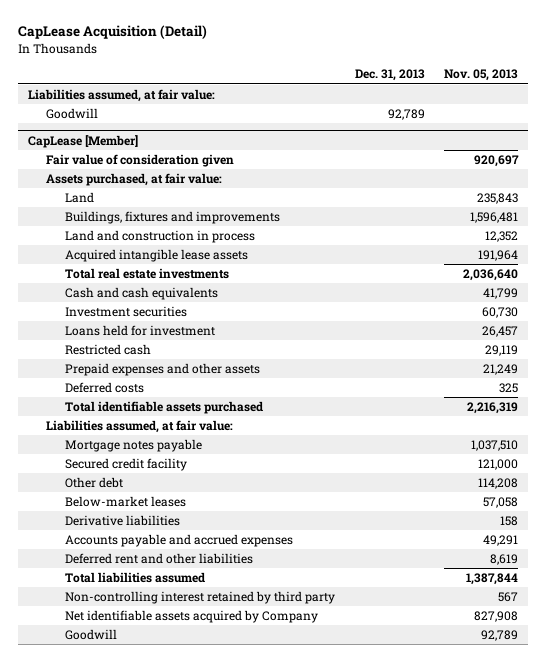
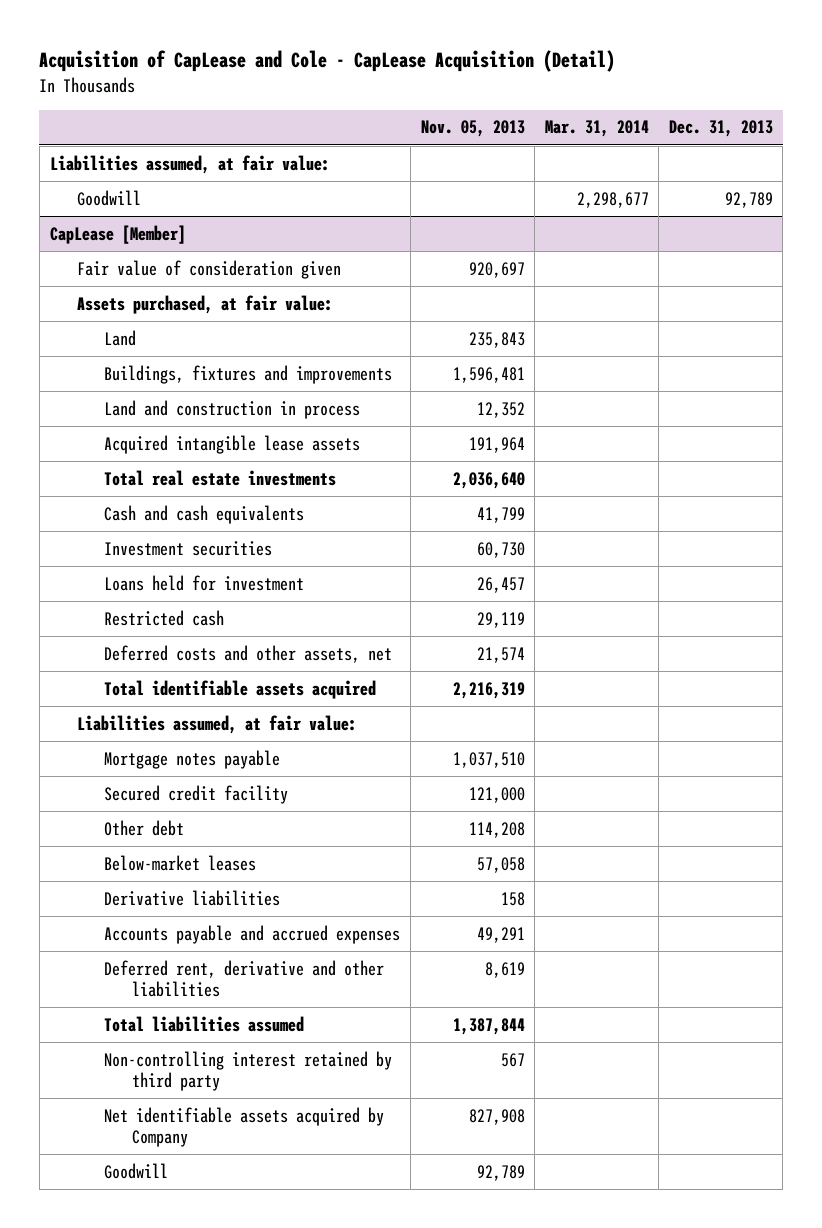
- CapLease Acquisition (Detail)
+ Acquisition of CapLease and Cole - CapLease Acquisition (Detail)
- | Dec. 31, 2013 | Nov. 05, 2013
+ | Nov. 05, 2013 | Mar. 31, 2014 | Dec. 31, 2013
@ CapLease [Member]
- Prepaid expenses and other assets | | 21,249
- Deferred costs | | 325
- Total identifiable assets purchased | | 2,216,319
+ Deferred costs and other assets, net | 21,574 | |
+ Total identifiable assets acquired | 2,216,319 | |
- Deferred rent and other liabilities | | 8,619
+ Deferred rent, derivative and other liabilities | 8,619 | |

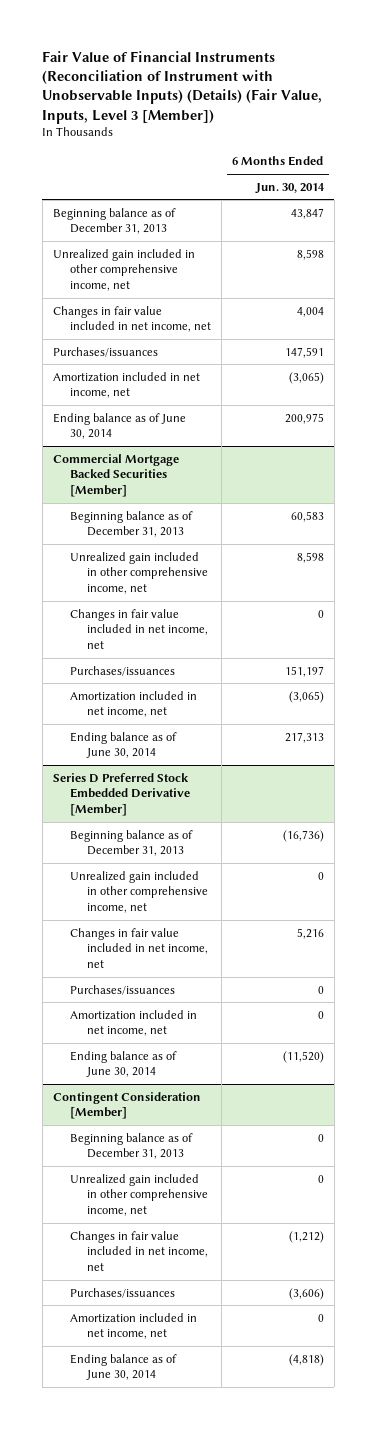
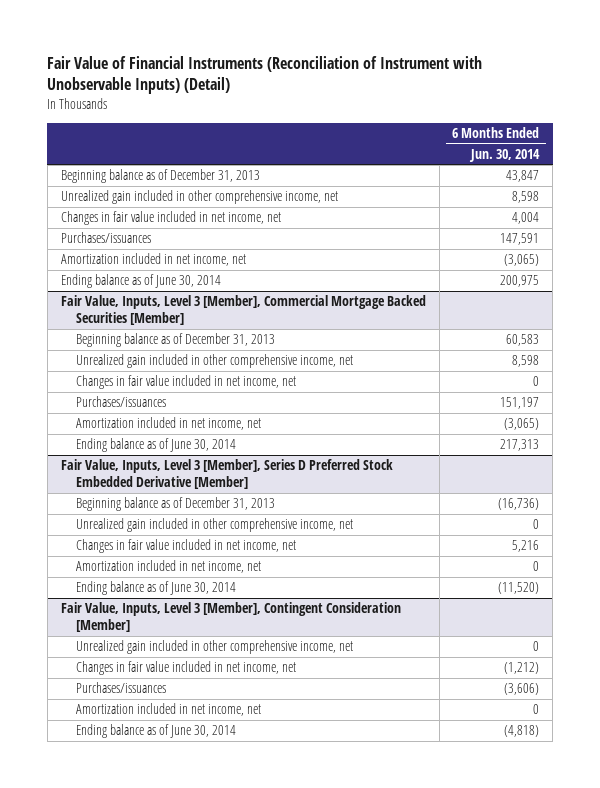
- Fair Value of Financial Instruments (Reconciliation of Instrument with Unobservable Inputs) (Details) (Fair Value, Inputs, Level 3 [Member])
+ Fair Value of Financial Instruments (Reconciliation of Instrument with Unobservable Inputs) (Detail)
- Commercial Mortgage Backed Securities [Member]
+ Fair Value, Inputs, Level 3 [Member], Commercial Mortgage Backed Securities [Member]
- Series D Preferred Stock Embedded Derivative [Member]
+ Fair Value, Inputs, Level 3 [Member], Series D Preferred Stock Embedded Derivative [Member]
- Purchases/issuances | 0
- Contingent Consideration [Member]
- Beginning balance as of December 31, 2013 | 0
+ Fair Value, Inputs, Level 3 [Member], Contingent Consideration [Member]

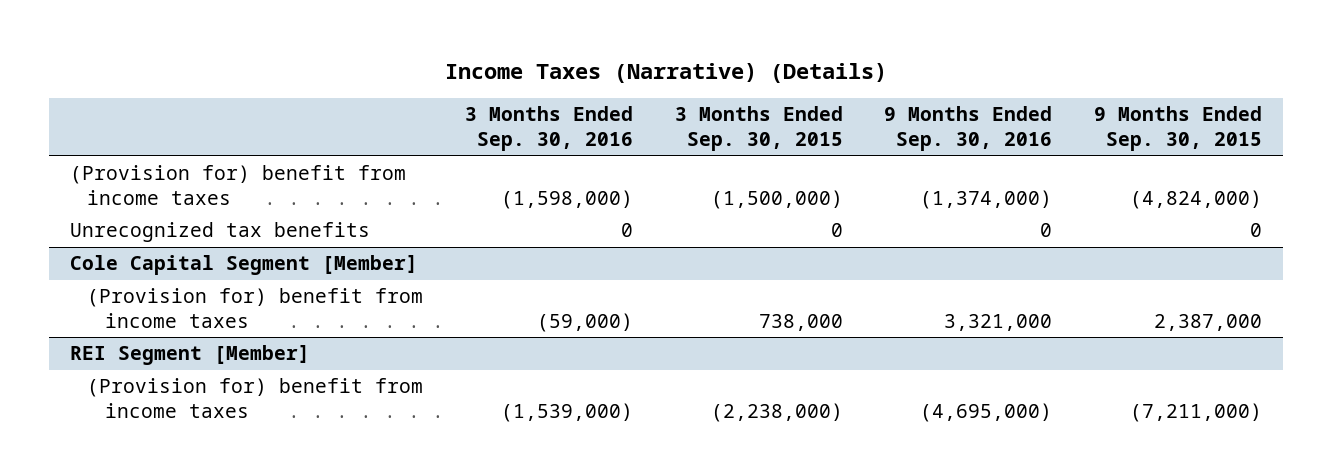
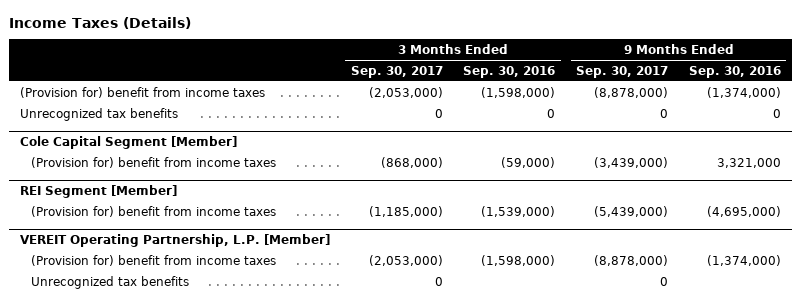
- Income Taxes (Narrative) (Details)
+ Income Taxes (Details)
- | 3 Months Ended Sep. 30, 2016 | 3 Months Ended Sep. 30, 2015 | 9 Months Ended Sep. 30, 2016 | 9 Months Ended Sep. 30, 2015
+ | 3 Months Ended Sep. 30, 2017 | 3 Months Ended Sep. 30, 2016 | 9 Months Ended Sep. 30, 2017 | 9 Months Ended Sep. 30, 2016
+ VEREIT Operating Partnership, L.P. [Member]
+ (Provision for) benefit from income taxes | (2,053,000) | (1,598,000) | (8,878,000) | (1,374,000)
+ Unrecognized tax benefits | 0 | | 0 |

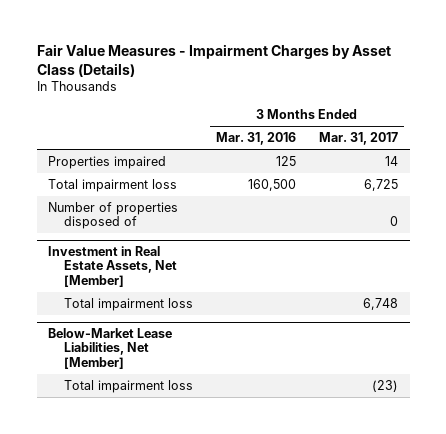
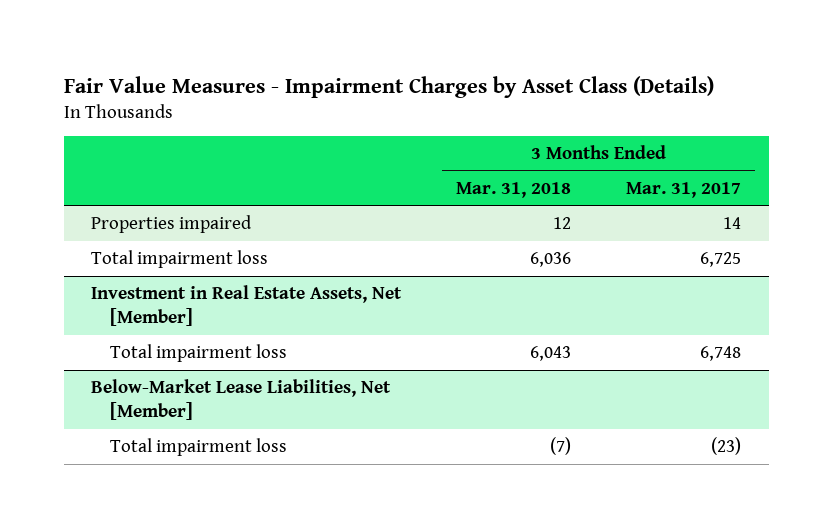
- | 3 Months Ended Mar. 31, 2016 | 3 Months Ended Mar. 31, 2017
+ | 3 Months Ended Mar. 31, 2018 | 3 Months Ended Mar. 31, 2017
- Number of properties disposed of | | 0

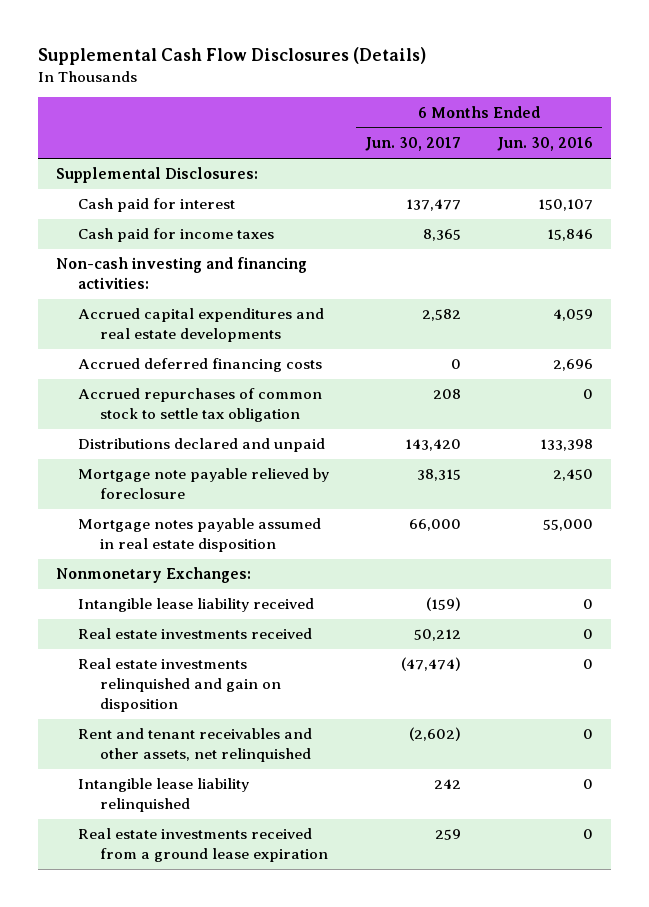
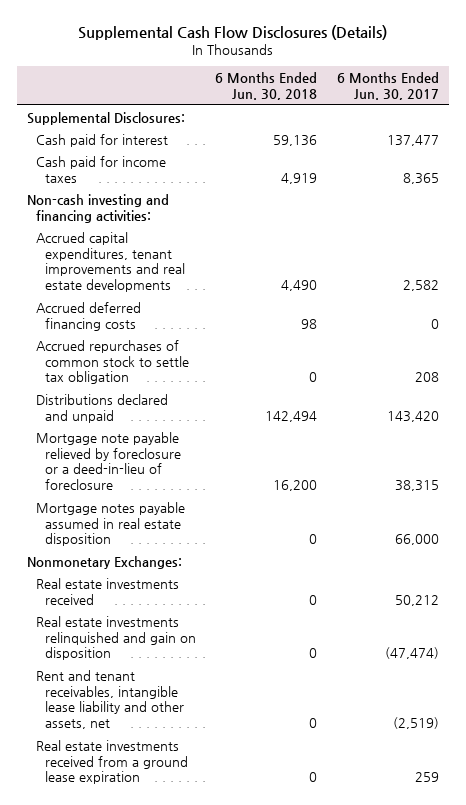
- | 6 Months Ended Jun. 30, 2017 | 6 Months Ended Jun. 30, 2016
+ | 6 Months Ended Jun. 30, 2018 | 6 Months Ended Jun. 30, 2017
- Accrued capital expenditures and real estate developments | 2,582 | 4,059
+ Accrued capital expenditures, tenant improvements and real estate developments | 4,490 | 2,582
- Mortgage note payable relieved by foreclosure | 38,315 | 2,450
+ Mortgage note payable relieved by foreclosure or a deed-in-lieu of foreclosure | 16,200 | 38,315
- Intangible lease liability received | (159) | 0
- Rent and tenant receivables and other assets, net relinquished | (2,602) | 0
- Intangible lease liability relinquished | 242 | 0
+ Rent and tenant receivables, intangible lease liability and other assets, net | 0 | (2,519)

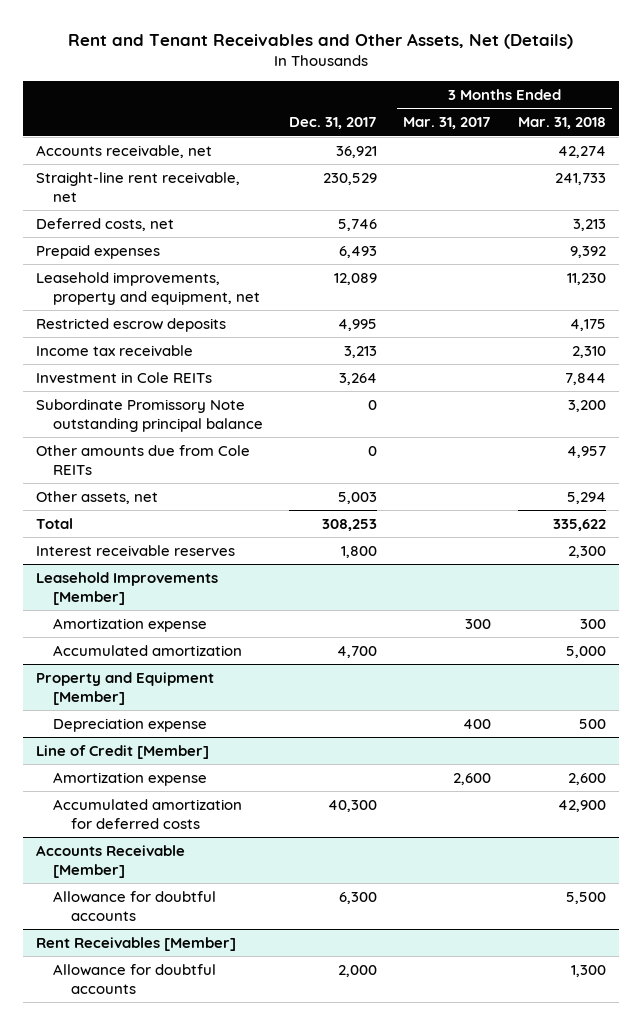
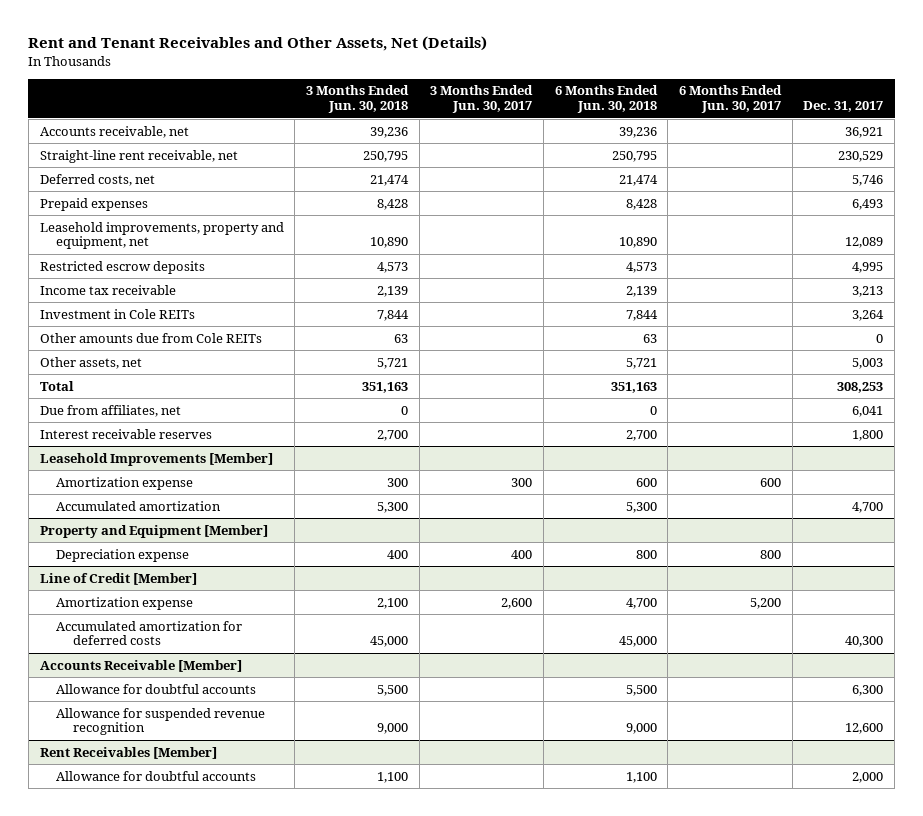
- | Dec. 31, 2017 | 3 Months Ended Mar. 31, 2017 | 3 Months Ended Mar. 31, 2018
+ | 3 Months Ended Jun. 30, 2018 | 3 Months Ended Jun. 30, 2017 | 6 Months Ended Jun. 30, 2018 | 6 Months Ended Jun. 30, 2017 | Dec. 31, 2017
- Subordinate Promissory Note outstanding principal balance | 0 | | 3,200
+ Due from affiliates, net | 0 | | 0 | | 6,041
@ Accounts Receivable [Member]
+ Allowance for suspended revenue recognition | 9,000 | | 9,000 | | 12,600

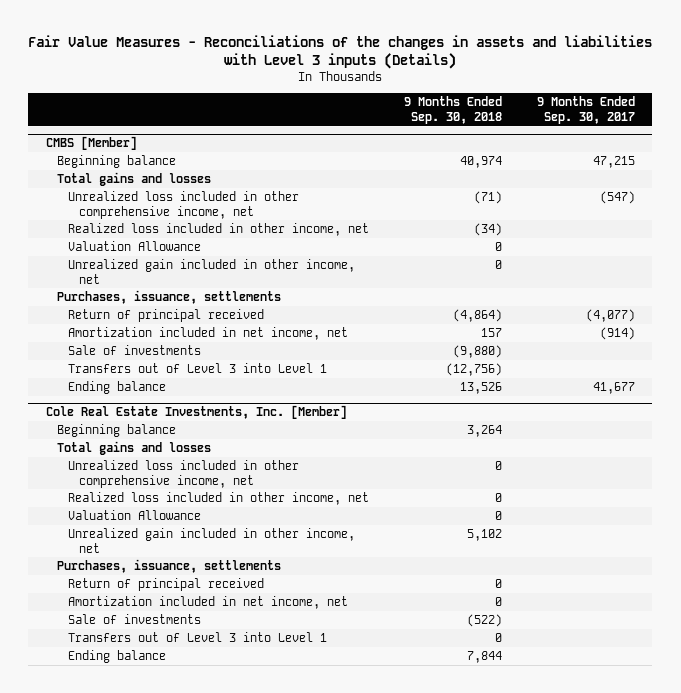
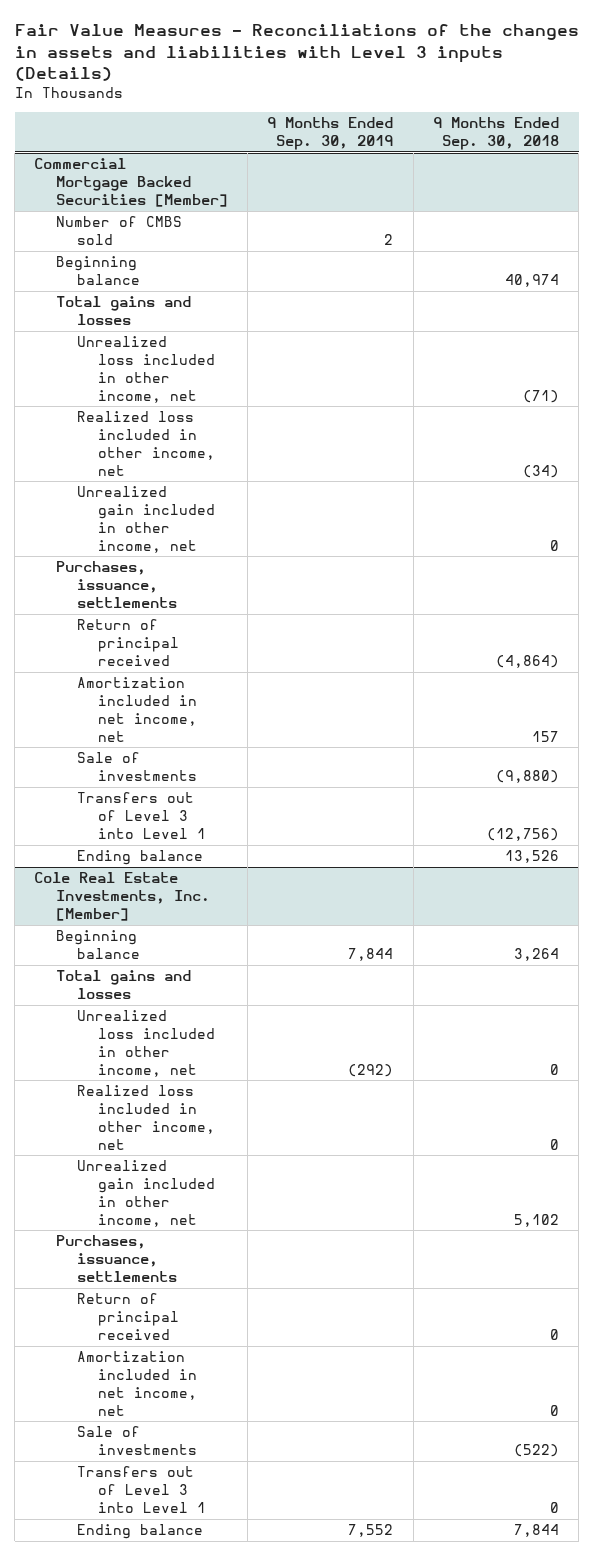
- | 9 Months Ended Sep. 30, 2018 | 9 Months Ended Sep. 30, 2017
+ | 9 Months Ended Sep. 30, 2019 | 9 Months Ended Sep. 30, 2018
- CMBS [Member]
+ Commercial Mortgage Backed Securities [Member]
+ Number of CMBS sold | 2 |
- Unrealized loss included in other comprehensive income, net | (71) | (547)
+ Unrealized loss included in other income, net | | (71)
- Valuation Allowance | 0 |
@ Cole Real Estate Investments, Inc. [Member]
- Unrealized loss included in other comprehensive income, net | 0 |
+ Unrealized loss included in other income, net | (292) | 0
- Valuation Allowance | 0 |

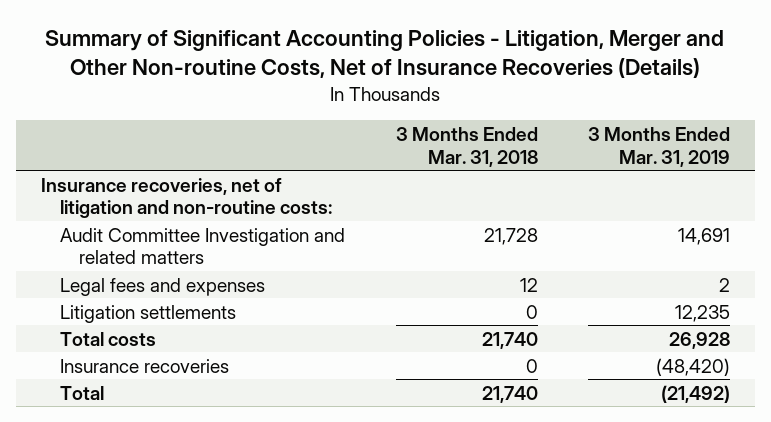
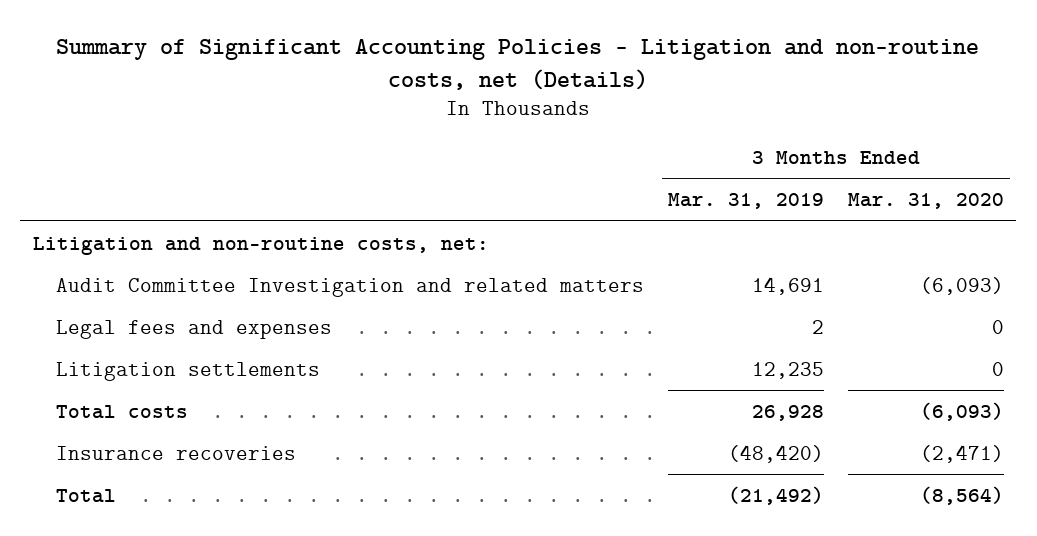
- Summary of Significant Accounting Policies - Litigation, Merger and Other Non-routine Costs, Net of Insurance Recoveries (Details)
+ Summary of Significant Accounting Policies - Litigation and non-routine costs, net (Details)
- | 3 Months Ended Mar. 31, 2018 | 3 Months Ended Mar. 31, 2019
+ | 3 Months Ended Mar. 31, 2019 | 3 Months Ended Mar. 31, 2020
- Insurance recoveries, net of litigation and non-routine costs:
+ Litigation and non-routine costs, net:

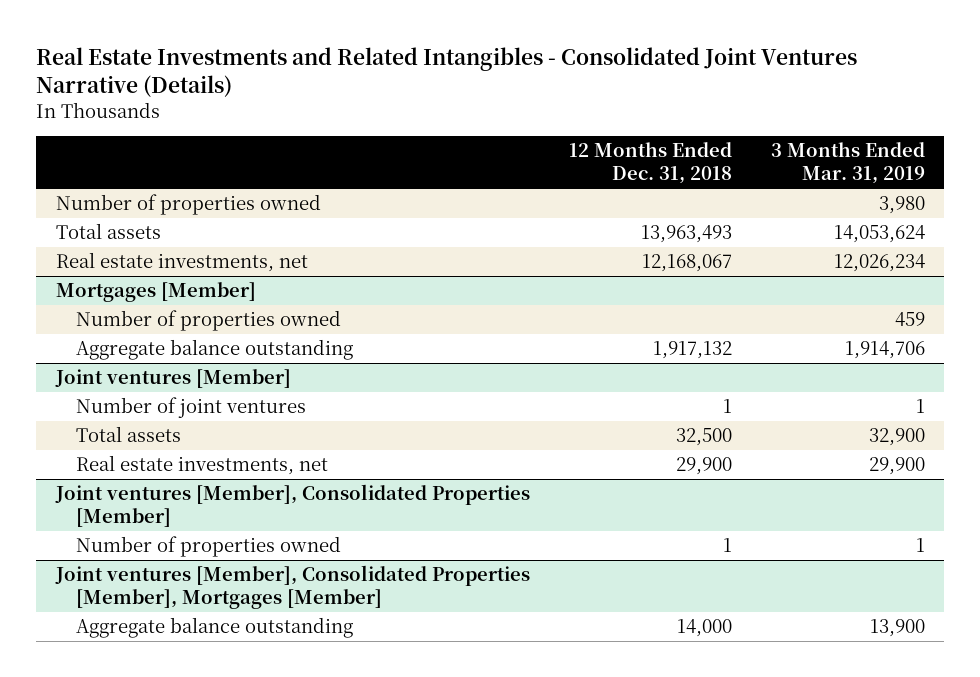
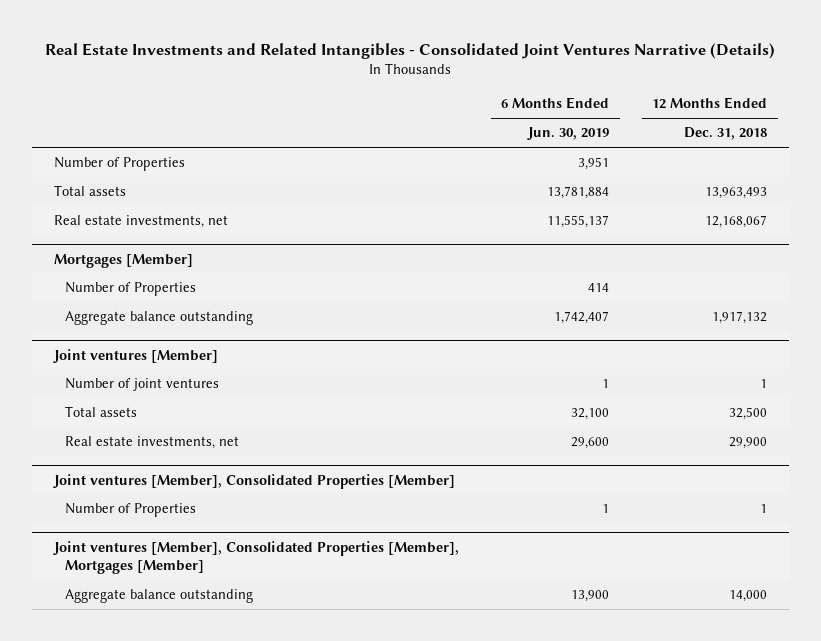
- | 12 Months Ended Dec. 31, 2018 | 3 Months Ended Mar. 31, 2019
+ | 6 Months Ended Jun. 30, 2019 | 12 Months Ended Dec. 31, 2018
- Number of properties owned | | 3,980
+ Number of Properties | 3,951 |
@ Mortgages [Member]
- Number of properties owned | | 459
+ Number of Properties | 414 |
@ Joint ventures [Member], Consolidated Properties [Member]
- Number of properties owned | 1 | 1
+ Number of Properties | 1 | 1

